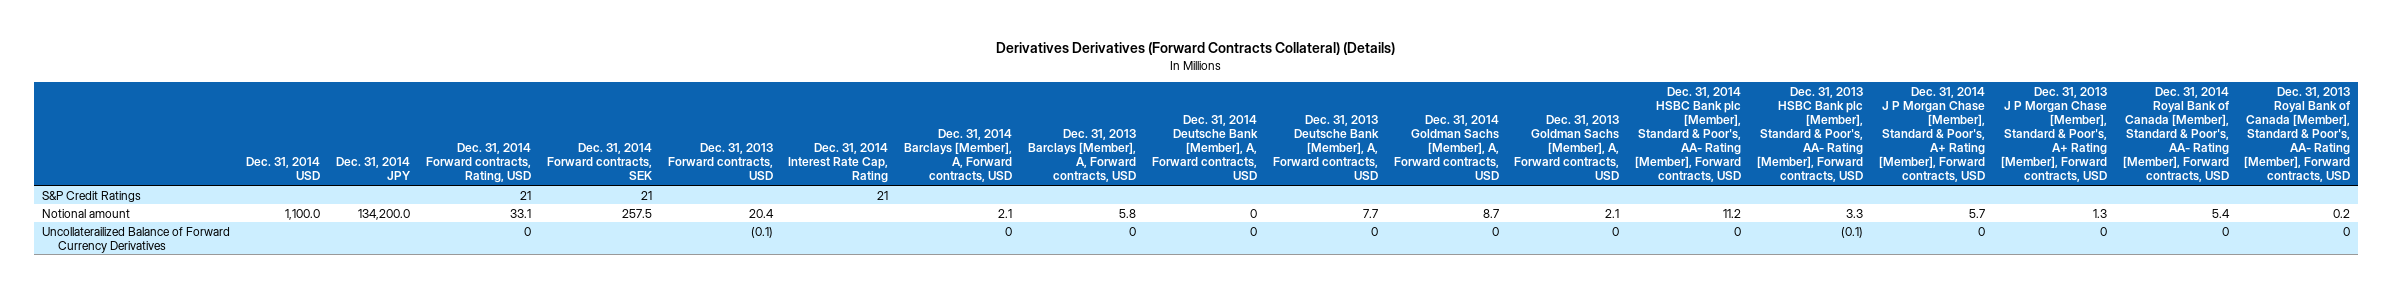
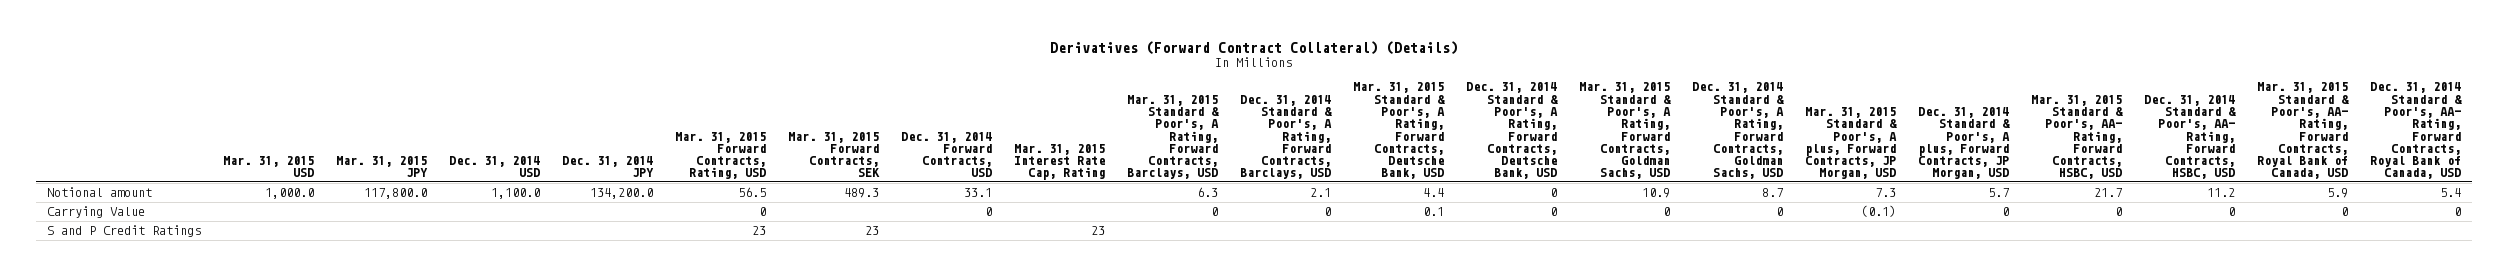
- Derivatives Derivatives (Forward Contracts Collateral) (Details)
+ Derivatives (Forward Contract Collateral) (Details)
- | Dec. 31, 2014 USD | Dec. 31, 2014 JPY | Dec. 31, 2014 Forward contracts, Rating, USD | Dec. 31, 2014 Forward contracts, SEK | Dec. 31, 2013 Forward contracts, USD | Dec. 31, 2014 Interest Rate Cap, Rating | Dec. 31, 2014 Barclays [Member], A, Forward contracts, USD | Dec. 31, 2013 Barclays [Member], A, Forward contracts, USD | Dec. 31, 2014 Deutsche Bank [Member], A, Forward contracts, USD | Dec. 31, 2013 Deutsche Bank [Member], A, Forward contracts, USD | Dec. 31, 2014 Goldman Sachs [Member], A, Forward contracts, USD | Dec. 31, 2013 Goldman Sachs [Member], A, Forward contracts, USD | Dec. 31, 2014 HSBC Bank plc [Member], Standard & Poor's, AA- Rating [Member], Forward contracts, USD | Dec. 31, 2013 HSBC Bank plc [Member], Standard & Poor's, AA- Rating [Member], Forward contracts, USD | Dec. 31, 2014 J P Morgan Chase [Member], Standard & Poor's, A+ Rating [Member], Forward contracts, USD | Dec. 31, 2013 J P Morgan Chase [Member], Standard & Poor's, A+ Rating [Member], Forward contracts, USD | Dec. 31, 2014 Royal Bank of Canada [Member], Standard & Poor's, AA- Rating [Member], Forward contracts, USD | Dec. 31, 2013 Royal Bank of Canada [Member], Standard & Poor's, AA- Rating [Member], Forward contracts, USD
+ | Mar. 31, 2015 USD | Mar. 31, 2015 JPY | Dec. 31, 2014 USD | Dec. 31, 2014 JPY | Mar. 31, 2015 Forward Contracts, Rating, USD | Mar. 31, 2015 Forward Contracts, SEK | Dec. 31, 2014 Forward Contracts, USD | Mar. 31, 2015 Interest Rate Cap, Rating | Mar. 31, 2015 Standard & Poor's, A Rating, Forward Contracts, Barclays, USD | Dec. 31, 2014 Standard & Poor's, A Rating, Forward Contracts, Barclays, USD | Mar. 31, 2015 Standard & Poor's, A Rating, Forward Contracts, Deutsche Bank, USD | Dec. 31, 2014 Standard & Poor's, A Rating, Forward Contracts, Deutsche Bank, USD | Mar. 31, 2015 Standard & Poor's, A Rating, Forward Contracts, Goldman Sachs, USD | Dec. 31, 2014 Standard & Poor's, A Rating, Forward Contracts, Goldman Sachs, USD | Mar. 31, 2015 Standard & Poor's, A plus, Forward Contracts, JP Morgan, USD | Dec. 31, 2014 Standard & Poor's, A plus, Forward Contracts, JP Morgan, USD | Mar. 31, 2015 Standard & Poor's, AA- Rating, Forward Contracts, HSBC, USD | Dec. 31, 2014 Standard & Poor's, AA- Rating, Forward Contracts, HSBC, USD | Mar. 31, 2015 Standard & Poor's, AA- Rating, Forward Contracts, Royal Bank of Canada, USD | Dec. 31, 2014 Standard & Poor's, AA- Rating, Forward Contracts, Royal Bank of Canada, USD
- S&P Credit Ratings | | | 21 | 21 | | 21 | | | | | | | | | | | |
- Uncollaterailized Balance of Forward Currency Derivatives | | | 0 | | (0.1) | | 0 | 0 | 0 | 0 | 0 | 0 | 0 | (0.1) | 0 | 0 | 0 | 0
+ Carrying Value | | | | | 0 | | 0 | | 0 | 0 | 0.1 | 0 | 0 | 0 | (0.1) | 0 | 0 | 0 | 0 | 0
+ S and P Credit Ratings | | | | | 23 | 23 | | 23 | | | | | | | | | | | |

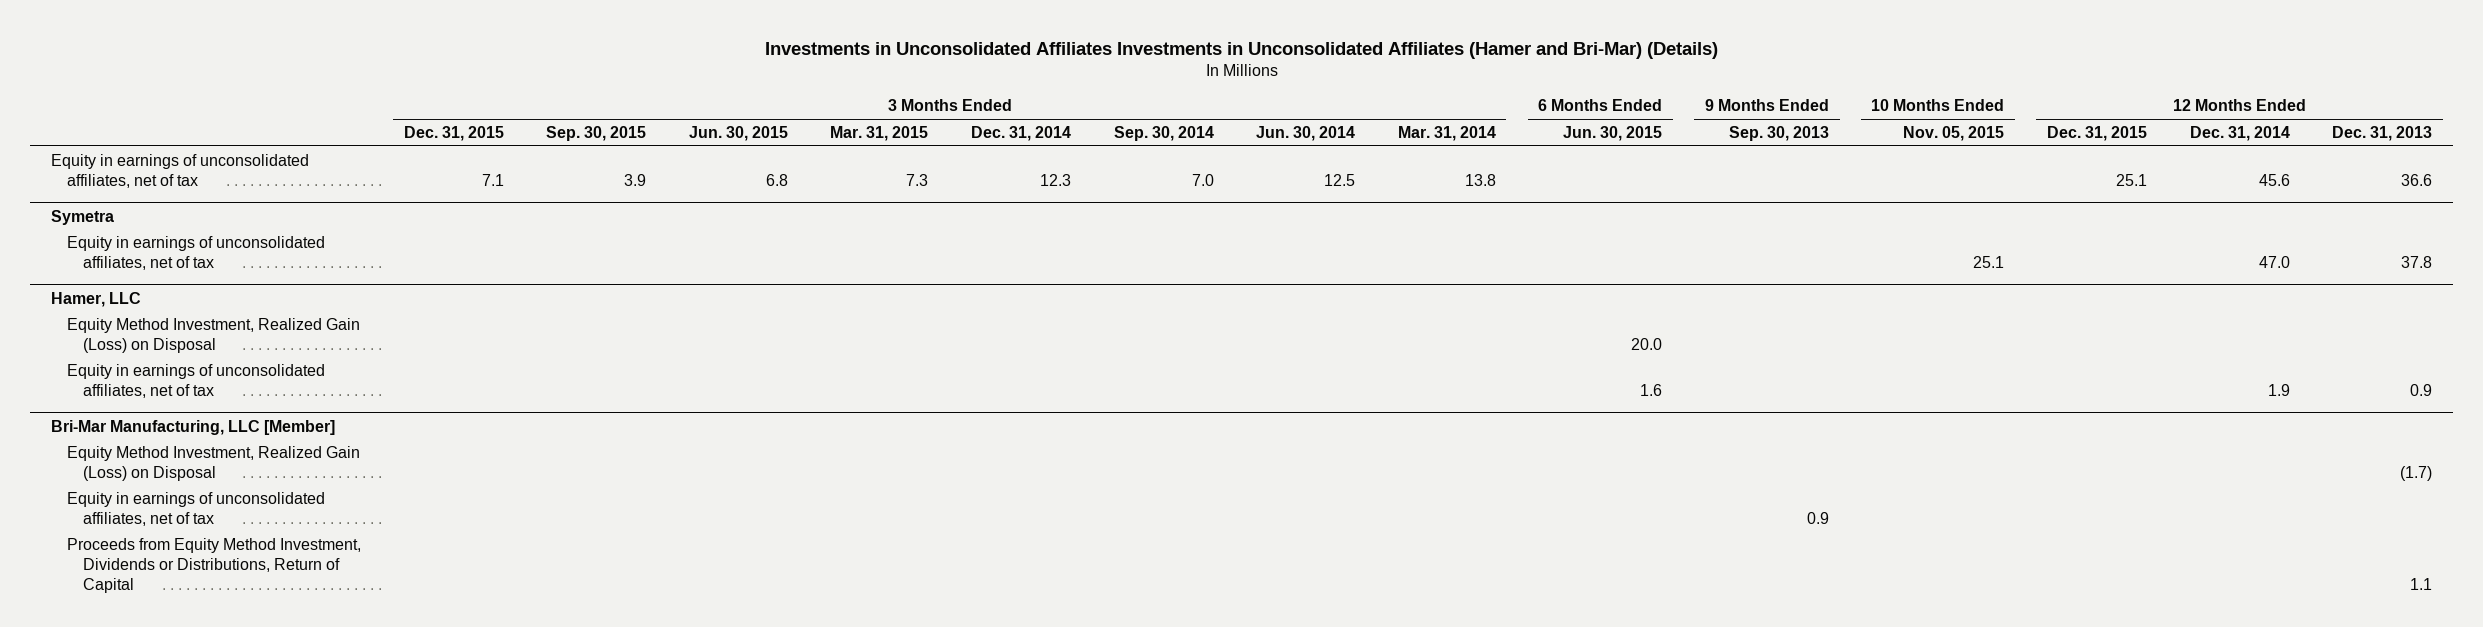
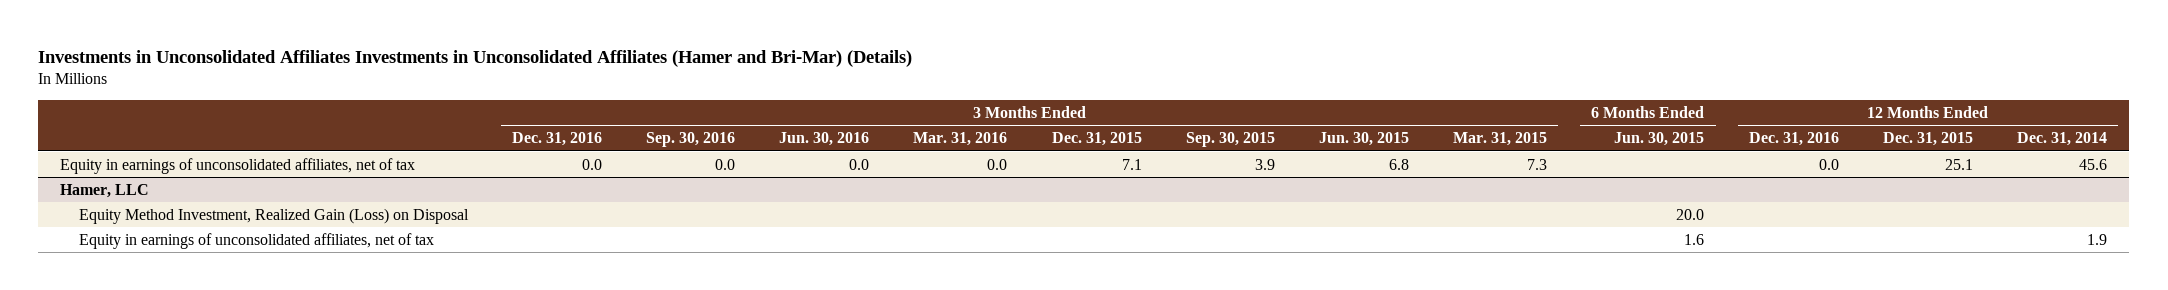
- | 3 Months Ended Dec. 31, 2015 | 3 Months Ended Sep. 30, 2015 | 3 Months Ended Jun. 30, 2015 | 3 Months Ended Mar. 31, 2015 | 3 Months Ended Dec. 31, 2014 | 3 Months Ended Sep. 30, 2014 | 3 Months Ended Jun. 30, 2014 | 3 Months Ended Mar. 31, 2014 | 6 Months Ended Jun. 30, 2015 | 9 Months Ended Sep. 30, 2013 | 10 Months Ended Nov. 05, 2015 | 12 Months Ended Dec. 31, 2015 | 12 Months Ended Dec. 31, 2014 | 12 Months Ended Dec. 31, 2013
+ | 3 Months Ended Dec. 31, 2016 | 3 Months Ended Sep. 30, 2016 | 3 Months Ended Jun. 30, 2016 | 3 Months Ended Mar. 31, 2016 | 3 Months Ended Dec. 31, 2015 | 3 Months Ended Sep. 30, 2015 | 3 Months Ended Jun. 30, 2015 | 3 Months Ended Mar. 31, 2015 | 6 Months Ended Jun. 30, 2015 | 12 Months Ended Dec. 31, 2016 | 12 Months Ended Dec. 31, 2015 | 12 Months Ended Dec. 31, 2014
- Symetra
- Equity in earnings of unconsolidated affiliates, net of tax | | | | | | | | | | | 25.1 | | 47.0 | 37.8
- Bri-Mar Manufacturing, LLC [Member]
- Equity Method Investment, Realized Gain (Loss) on Disposal | | | | | | | | | | | | | | (1.7)
- Equity in earnings of unconsolidated affiliates, net of tax | | | | | | | | | | 0.9 | | | |
- Proceeds from Equity Method Investment, Dividends or Distributions, Return of Capital | | | | | | | | | | | | | | 1.1

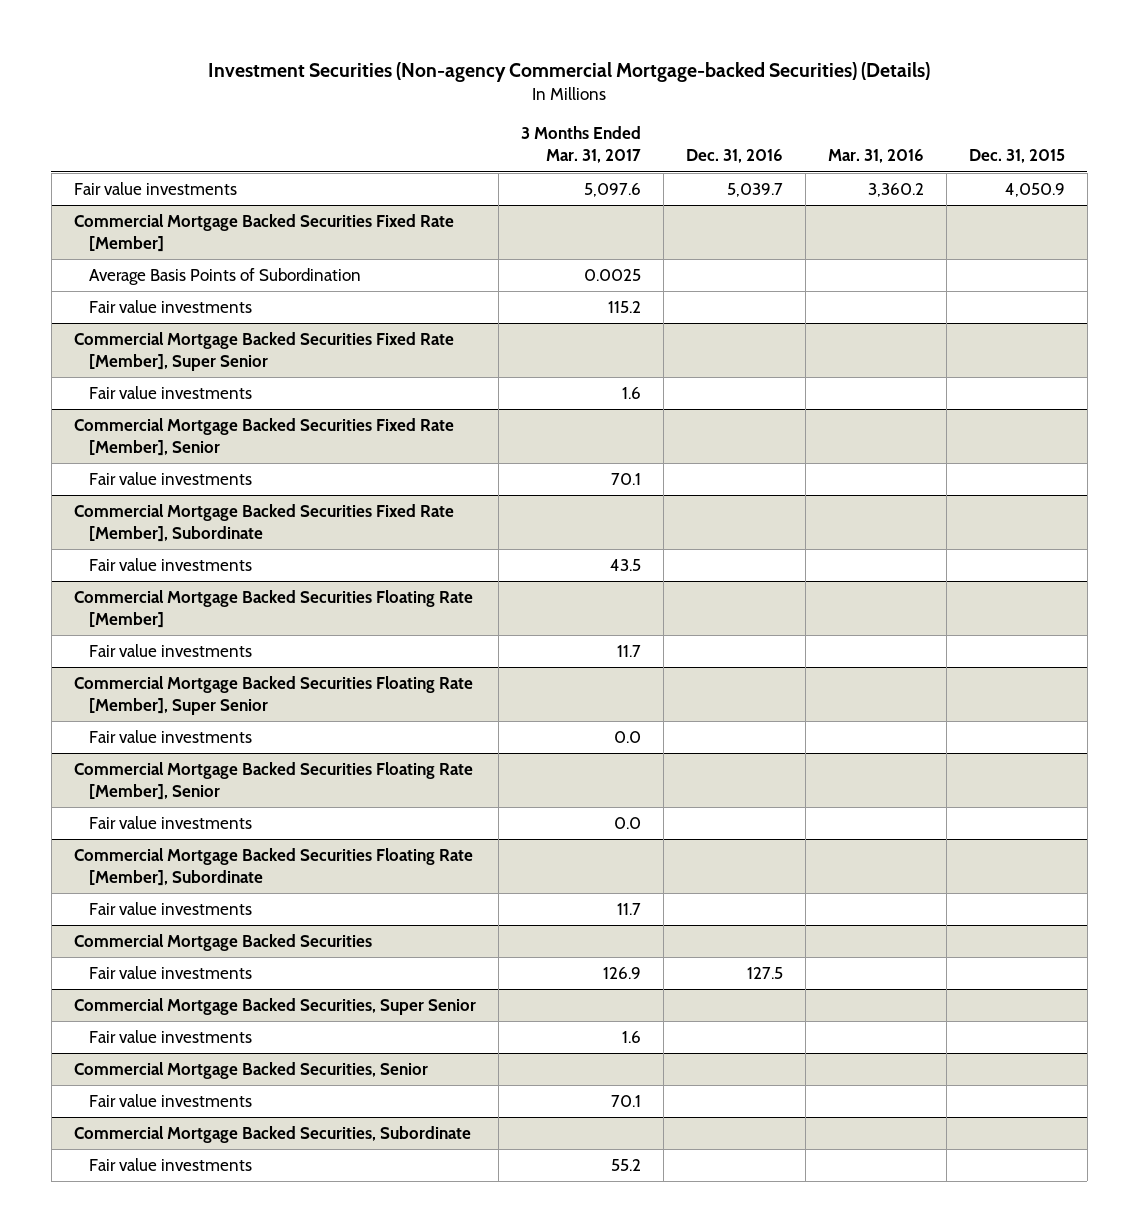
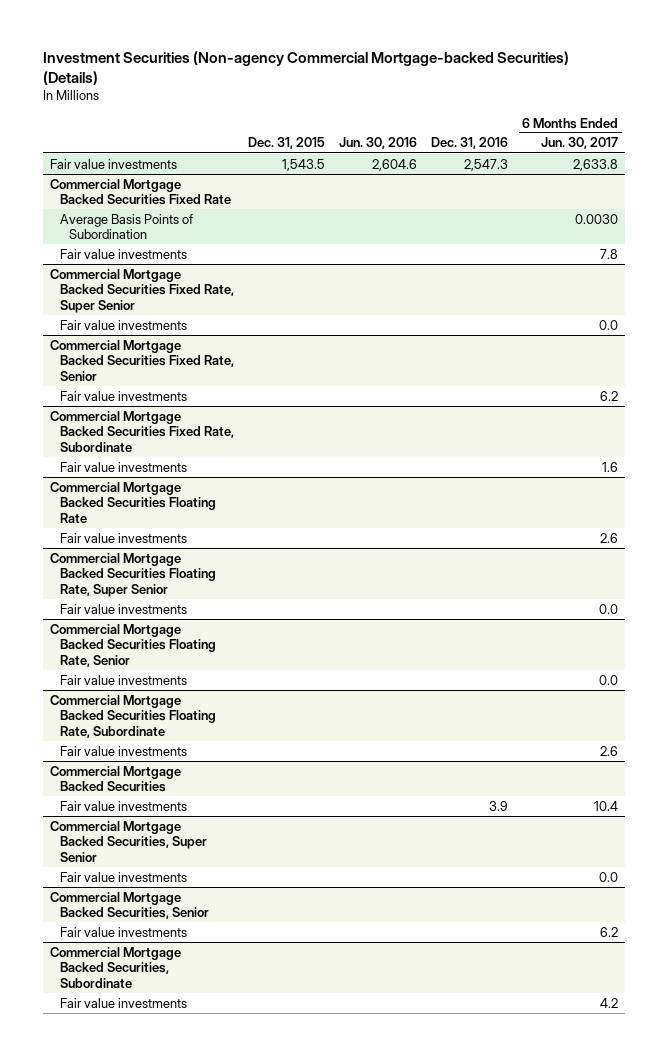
- | 3 Months Ended Mar. 31, 2017 | Dec. 31, 2016 | Mar. 31, 2016 | Dec. 31, 2015
+ | Dec. 31, 2015 | Jun. 30, 2016 | Dec. 31, 2016 | 6 Months Ended Jun. 30, 2017
- Fair value investments | 5,097.6 | 5,039.7 | 3,360.2 | 4,050.9
- Commercial Mortgage Backed Securities Fixed Rate [Member]
+ Fair value investments | 1,543.5 | 2,604.6 | 2,547.3 | 2,633.8
+ Commercial Mortgage Backed Securities Fixed Rate
- Commercial Mortgage Backed Securities Fixed Rate [Member], Super Senior
+ Commercial Mortgage Backed Securities Fixed Rate, Super Senior
- Commercial Mortgage Backed Securities Fixed Rate [Member], Senior
+ Commercial Mortgage Backed Securities Fixed Rate, Senior
- Commercial Mortgage Backed Securities Fixed Rate [Member], Subordinate
+ Commercial Mortgage Backed Securities Fixed Rate, Subordinate
- Commercial Mortgage Backed Securities Floating Rate [Member]
+ Commercial Mortgage Backed Securities Floating Rate
- Commercial Mortgage Backed Securities Floating Rate [Member], Super Senior
+ Commercial Mortgage Backed Securities Floating Rate, Super Senior
- Commercial Mortgage Backed Securities Floating Rate [Member], Senior
+ Commercial Mortgage Backed Securities Floating Rate, Senior
- Commercial Mortgage Backed Securities Floating Rate [Member], Subordinate
+ Commercial Mortgage Backed Securities Floating Rate, Subordinate
@ Commercial Mortgage Backed Securities
- Fair value investments | 126.9 | 127.5 | |
+ Fair value investments | | | 3.9 | 10.4

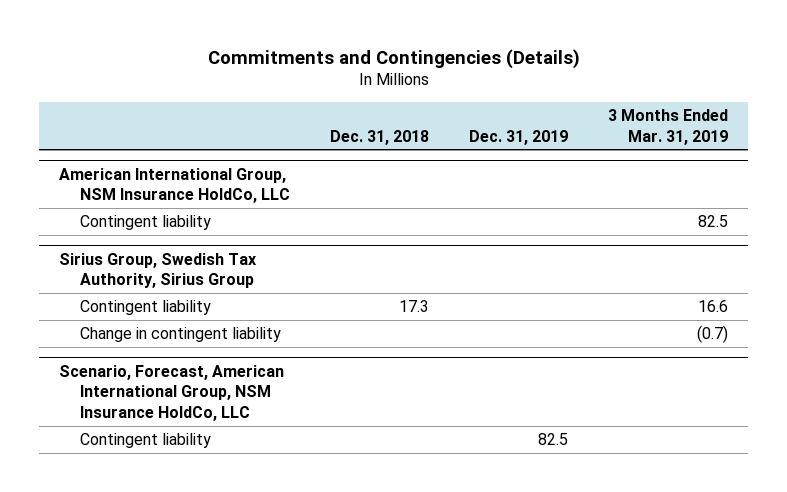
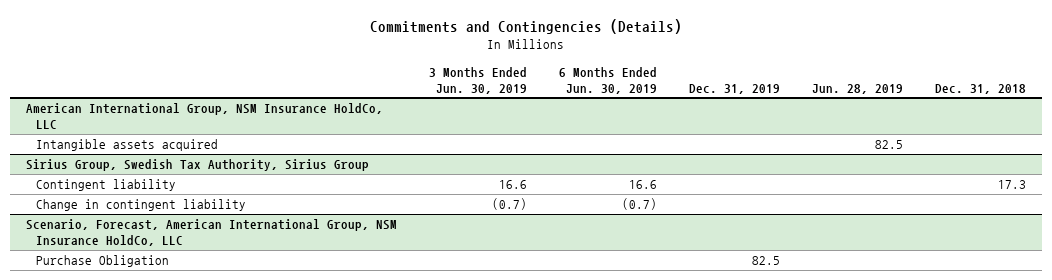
- | Dec. 31, 2018 | Dec. 31, 2019 | 3 Months Ended Mar. 31, 2019
+ | 3 Months Ended Jun. 30, 2019 | 6 Months Ended Jun. 30, 2019 | Dec. 31, 2019 | Jun. 28, 2019 | Dec. 31, 2018
@ American International Group, NSM Insurance HoldCo, LLC
- Contingent liability | | | 82.5
+ Intangible assets acquired | | | | 82.5 |
@ Scenario, Forecast, American International Group, NSM Insurance HoldCo, LLC
- Contingent liability | | 82.5 |
+ Purchase Obligation | | | 82.5 | |

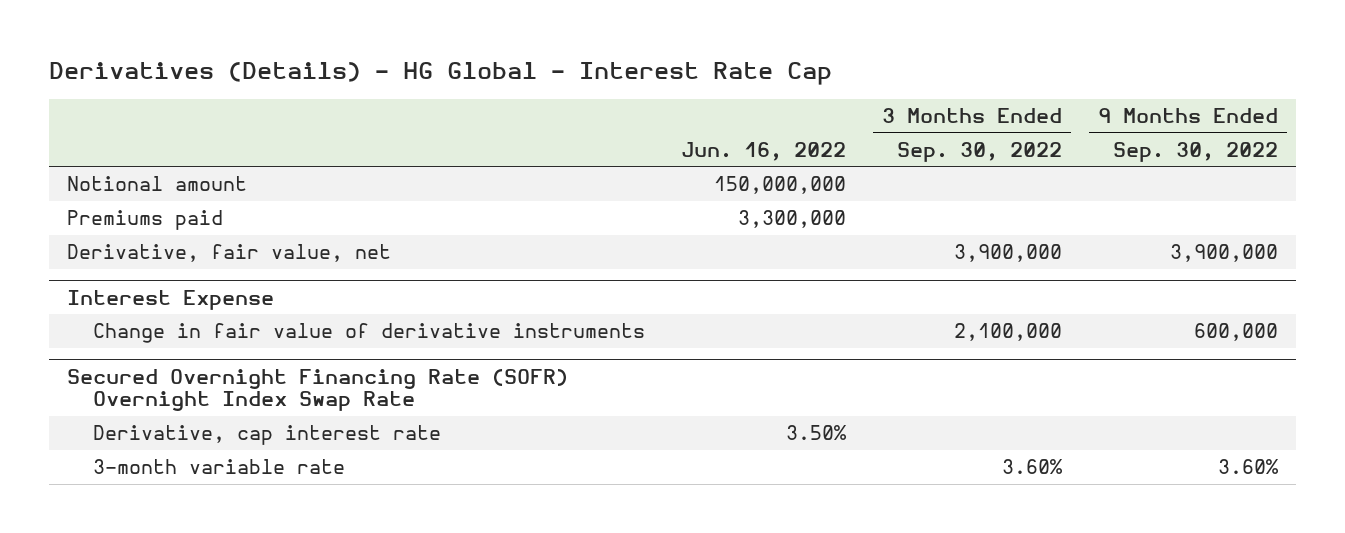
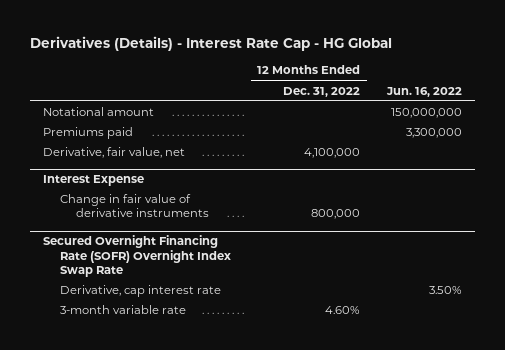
- Derivatives (Details) - HG Global - Interest Rate Cap
+ Derivatives (Details) - Interest Rate Cap - HG Global
- | Jun. 16, 2022 | 3 Months Ended Sep. 30, 2022 | 9 Months Ended Sep. 30, 2022
+ | 12 Months Ended Dec. 31, 2022 | Jun. 16, 2022
- Notional amount | 150,000,000 | |
+ Notational amount | | 150,000,000

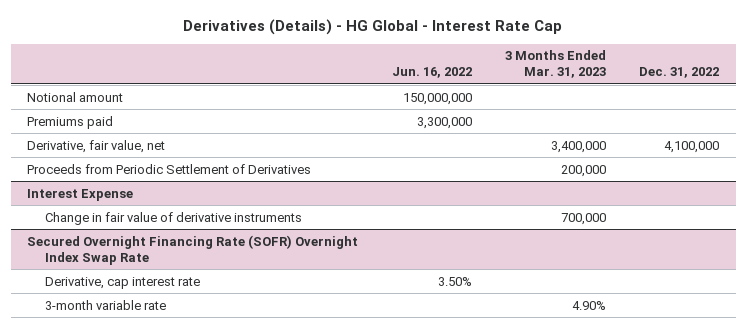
- Derivatives (Details) - Interest Rate Cap - HG Global
+ Derivatives (Details) - HG Global - Interest Rate Cap
- | 12 Months Ended Dec. 31, 2022 | Jun. 16, 2022
+ | Jun. 16, 2022 | 3 Months Ended Mar. 31, 2023 | Dec. 31, 2022
- Notational amount | | 150,000,000
+ Notional amount | 150,000,000 | |
+ Proceeds from Periodic Settlement of Derivatives | | 200,000 |

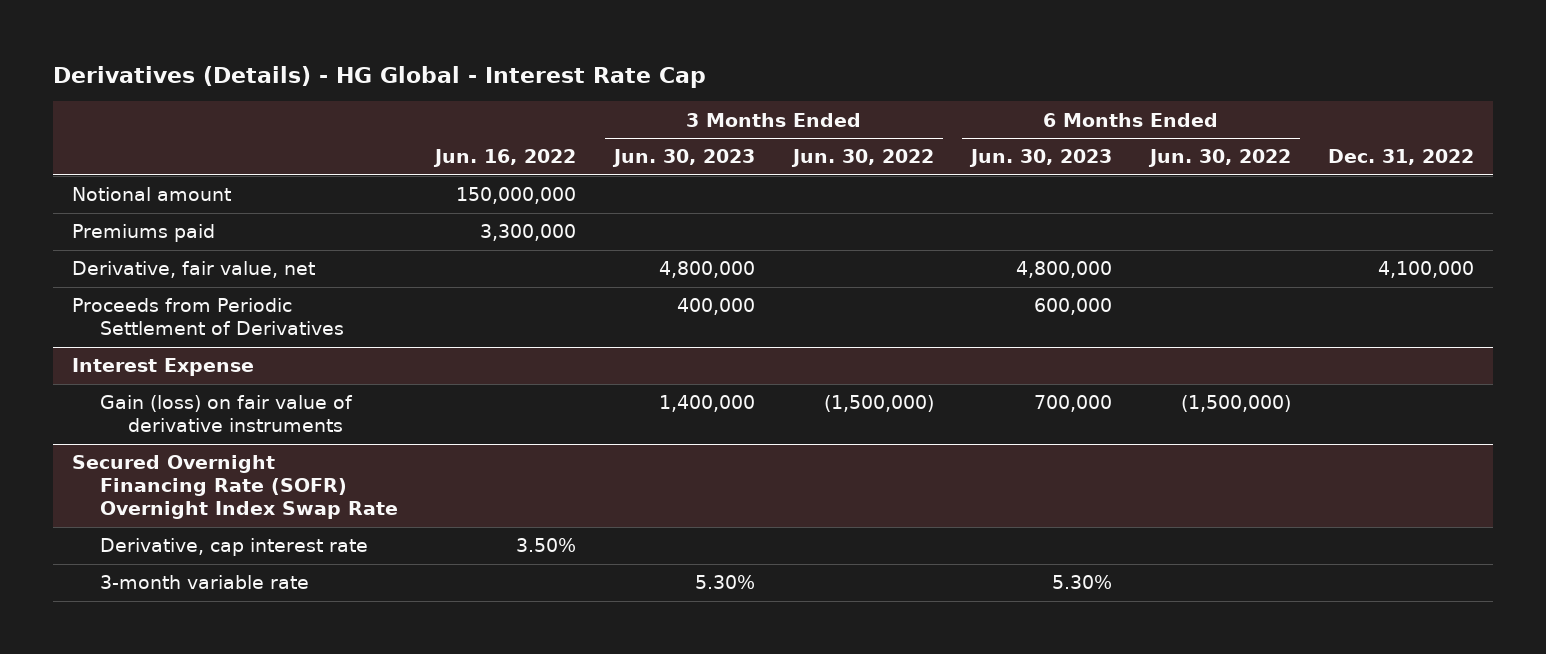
- | Jun. 16, 2022 | 3 Months Ended Mar. 31, 2023 | Dec. 31, 2022
+ | Jun. 16, 2022 | 3 Months Ended Jun. 30, 2023 | 3 Months Ended Jun. 30, 2022 | 6 Months Ended Jun. 30, 2023 | 6 Months Ended Jun. 30, 2022 | Dec. 31, 2022
@ Interest Expense
- Change in fair value of derivative instruments | | 700,000 |
+ Gain (loss) on fair value of derivative instruments | | 1,400,000 | (1,500,000) | 700,000 | (1,500,000) |

